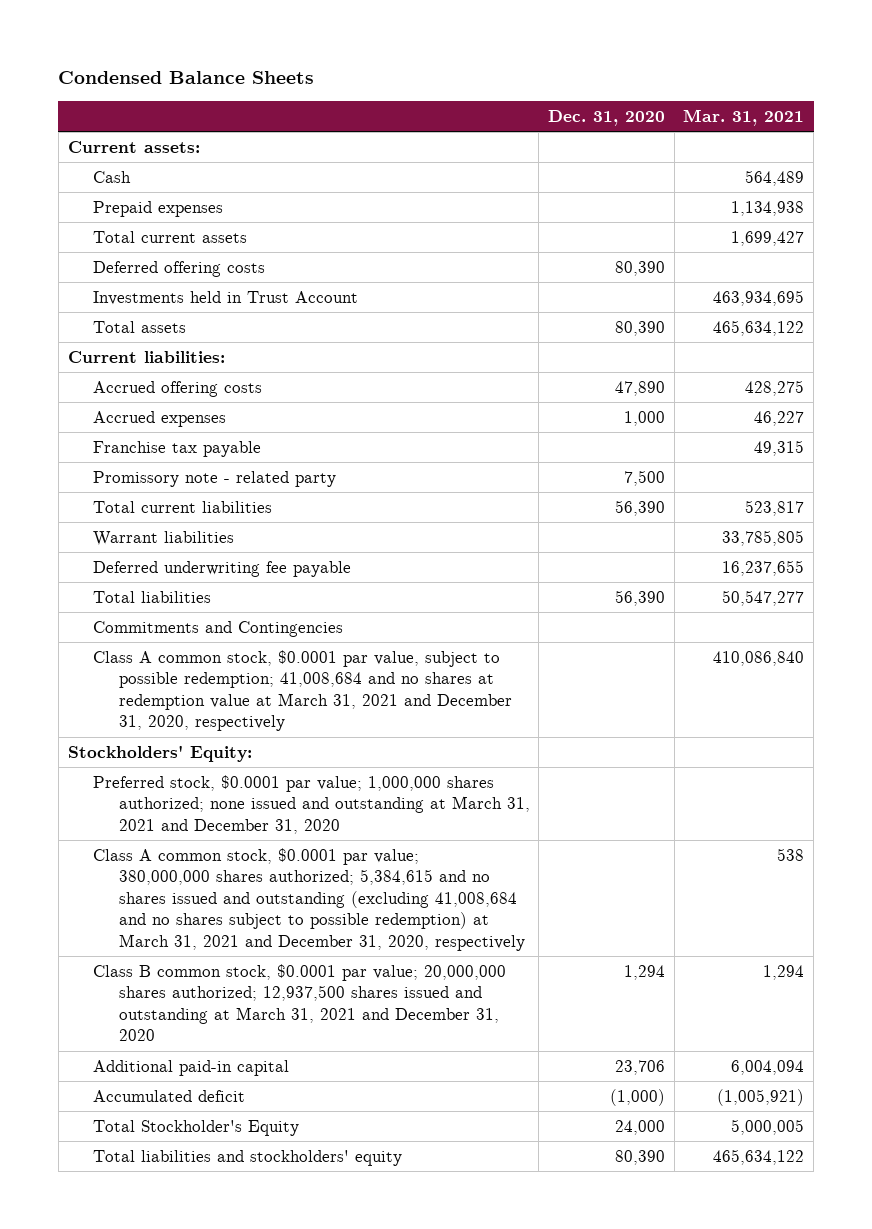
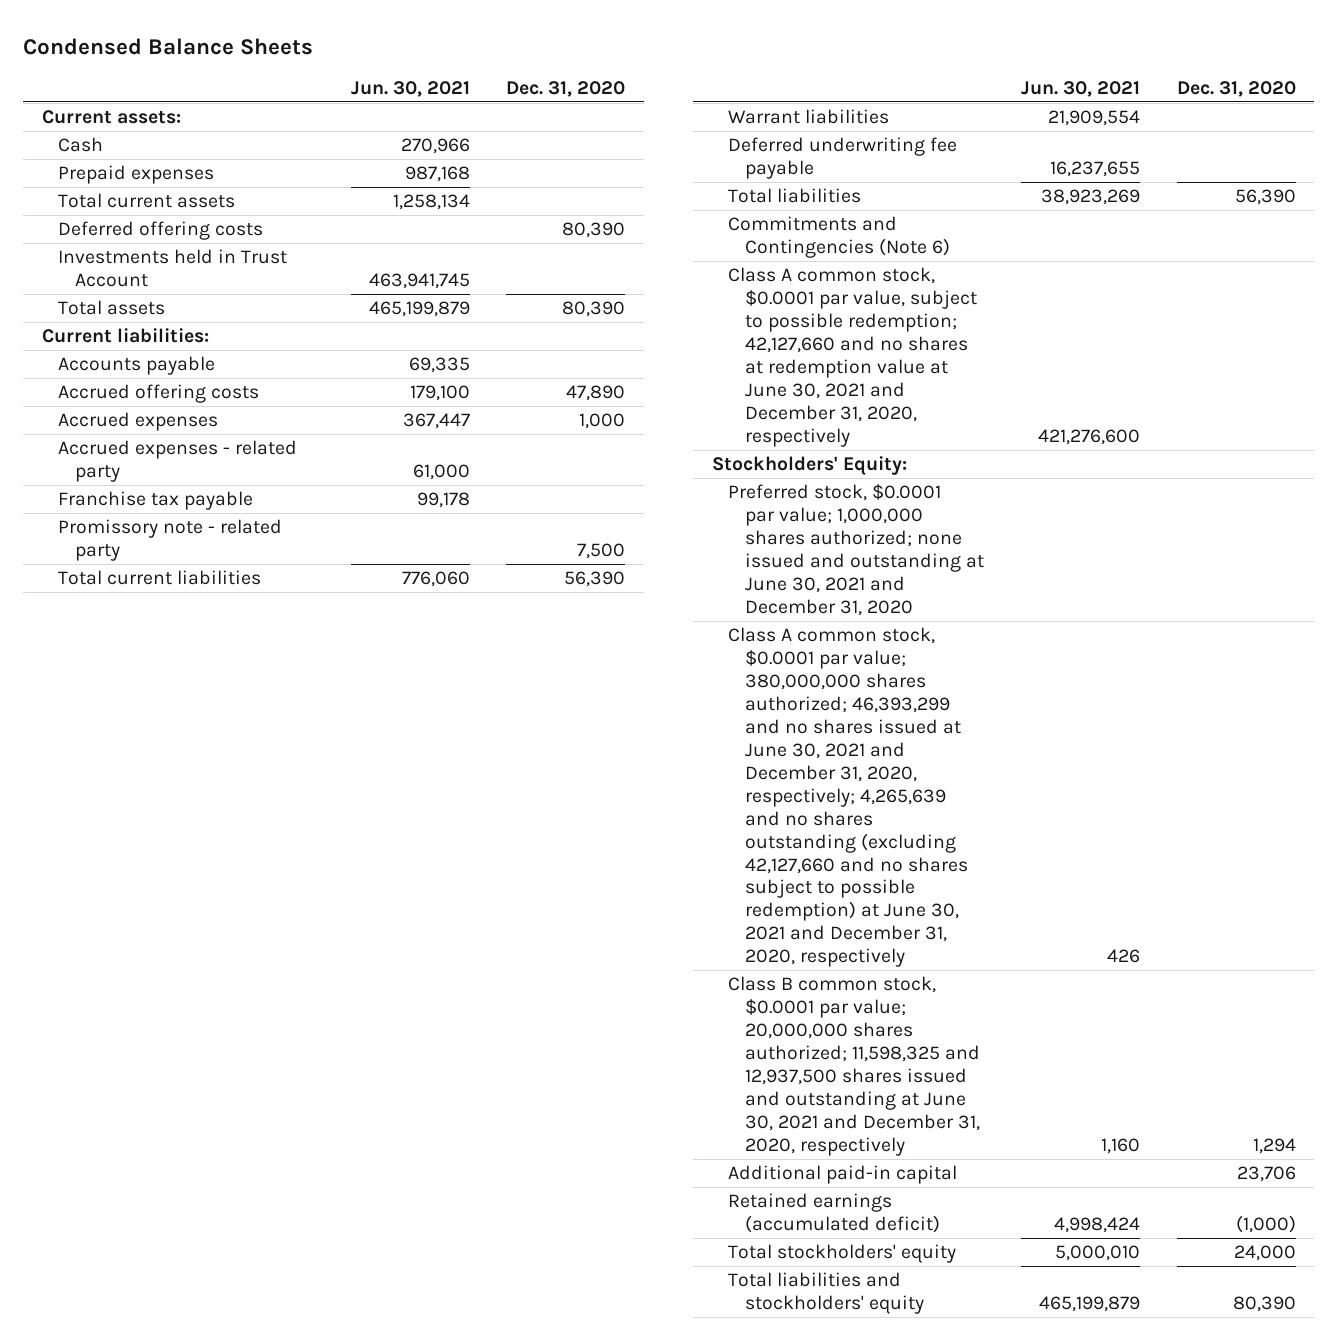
- | Dec. 31, 2020 | Mar. 31, 2021
+ | Jun. 30, 2021 | Dec. 31, 2020
+ Accounts payable | 69,335 |
+ Accrued expenses - related party | 61,000 |
- Commitments and Contingencies
- Class A common stock, $0.0001 par value, subject to possible redemption; 41,008,684 and no shares at redemption value at March 31, 2021 and December 31, 2020, respectively | | 410,086,840
+ Commitments and Contingencies (Note 6)
+ Class A common stock, $0.0001 par value, subject to possible redemption; 42,127,660 and no shares at redemption value at June 30, 2021 and December 31, 2020, respectively | 421,276,600 |
- Preferred stock, $0.0001 par value; 1,000,000 shares authorized; none issued and outstanding at March 31, 2021 and December 31, 2020
- Class A common stock, $0.0001 par value; 380,000,000 shares authorized; 5,384,615 and no shares issued and outstanding (excluding 41,008,684 and no shares subject to possible redemption) at March 31, 2021 and December 31, 2020, respectively | | 538
- Class B common stock, $0.0001 par value; 20,000,000 shares authorized; 12,937,500 shares issued and outstanding at March 31, 2021 and December 31, 2020 | 1,294 | 1,294
+ Preferred stock, $0.0001 par value; 1,000,000 shares authorized; none issued and outstanding at June 30, 2021 and December 31, 2020
+ Class A common stock, $0.0001 par value; 380,000,000 shares authorized; 46,393,299 and no shares issued at June 30, 2021 and December 31, 2020, respectively; 4,265,639 and no shares outstanding (excluding 42,127,660 and no shares subject to possible redemption) at June 30, 2021 and December 31, 2020, respectively | 426 |
+ Class B common stock, $0.0001 par value; 20,000,000 shares authorized; 11,598,325 and 12,937,500 shares issued and outstanding at June 30, 2021 and December 31, 2020, respectively | 1,160 | 1,294
- Accumulated deficit | (1,000) | (1,005,921)
- Total Stockholder's Equity | 24,000 | 5,000,005
+ Retained earnings (accumulated deficit) | 4,998,424 | (1,000)
+ Total stockholders' equity | 5,000,010 | 24,000

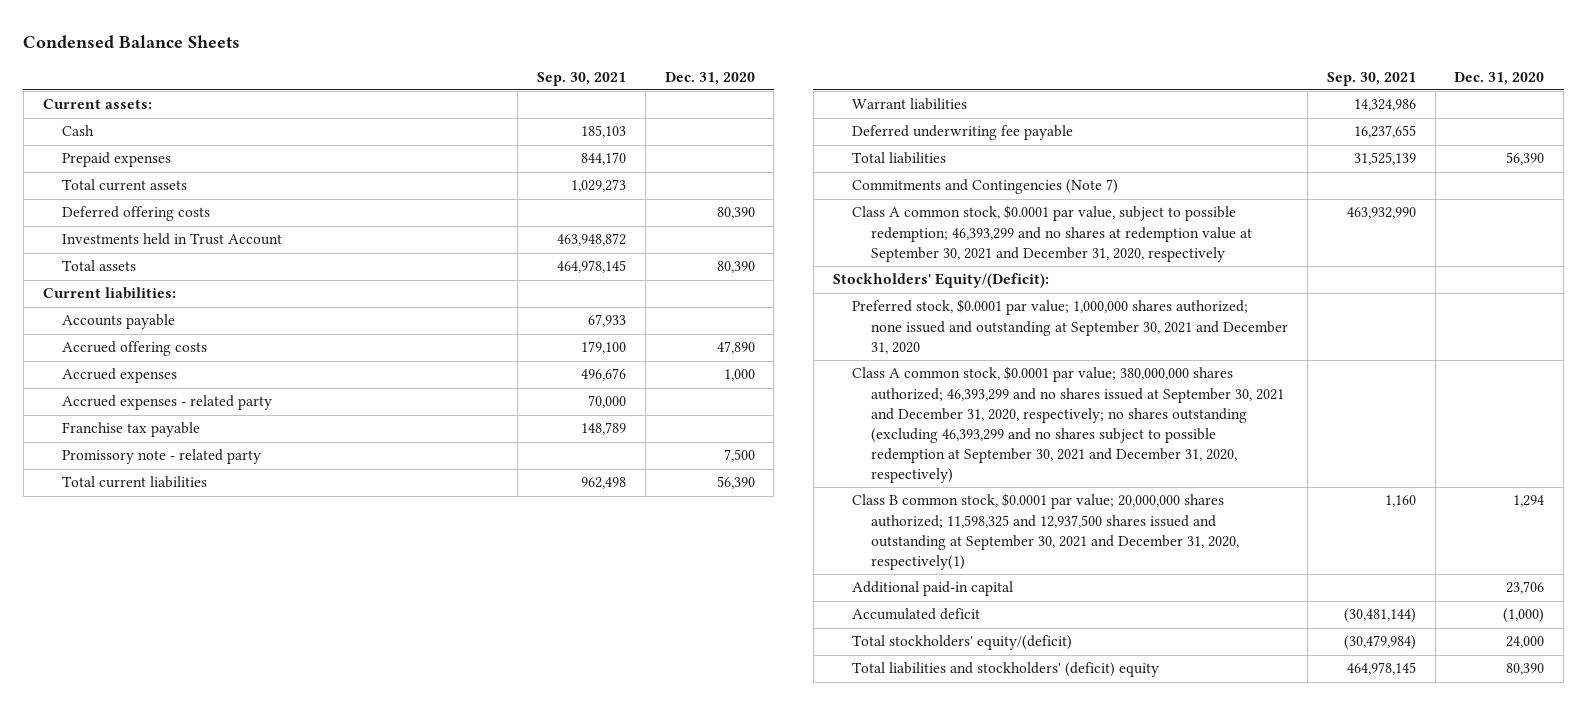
- | Jun. 30, 2021 | Dec. 31, 2020
+ | Sep. 30, 2021 | Dec. 31, 2020
- Commitments and Contingencies (Note 6)
- Class A common stock, $0.0001 par value, subject to possible redemption; 42,127,660 and no shares at redemption value at June 30, 2021 and December 31, 2020, respectively | 421,276,600 |
- Stockholders' Equity:
- Preferred stock, $0.0001 par value; 1,000,000 shares authorized; none issued and outstanding at June 30, 2021 and December 31, 2020
- Class A common stock, $0.0001 par value; 380,000,000 shares authorized; 46,393,299 and no shares issued at June 30, 2021 and December 31, 2020, respectively; 4,265,639 and no shares outstanding (excluding 42,127,660 and no shares subject to possible redemption) at June 30, 2021 and December 31, 2020, respectively | 426 |
- Class B common stock, $0.0001 par value; 20,000,000 shares authorized; 11,598,325 and 12,937,500 shares issued and outstanding at June 30, 2021 and December 31, 2020, respectively | 1,160 | 1,294
+ Commitments and Contingencies (Note 7)
+ Class A common stock, $0.0001 par value, subject to possible redemption; 46,393,299 and no shares at redemption value at September 30, 2021 and December 31, 2020, respectively | 463,932,990 |
+ Stockholders' Equity/(Deficit):
+ Preferred stock, $0.0001 par value; 1,000,000 shares authorized; none issued and outstanding at September 30, 2021 and December 31, 2020
+ Class A common stock, $0.0001 par value; 380,000,000 shares authorized; 46,393,299 and no shares issued at September 30, 2021 and December 31, 2020, respectively; no shares outstanding (excluding 46,393,299 and no shares subject to possible redemption at September 30, 2021 and December 31, 2020, respectively)
+ Class B common stock, $0.0001 par value; 20,000,000 shares authorized; 11,598,325 and 12,937,500 shares issued and outstanding at September 30, 2021 and December 31, 2020, respectively(1) | 1,160 | 1,294
- Retained earnings (accumulated deficit) | 4,998,424 | (1,000)
- Total stockholders' equity | 5,000,010 | 24,000
- Total liabilities and stockholders' equity | 465,199,879 | 80,390
+ Accumulated deficit | (30,481,144) | (1,000)
+ Total stockholders' equity/(deficit) | (30,479,984) | 24,000
+ Total liabilities and stockholders' (deficit) equity | 464,978,145 | 80,390

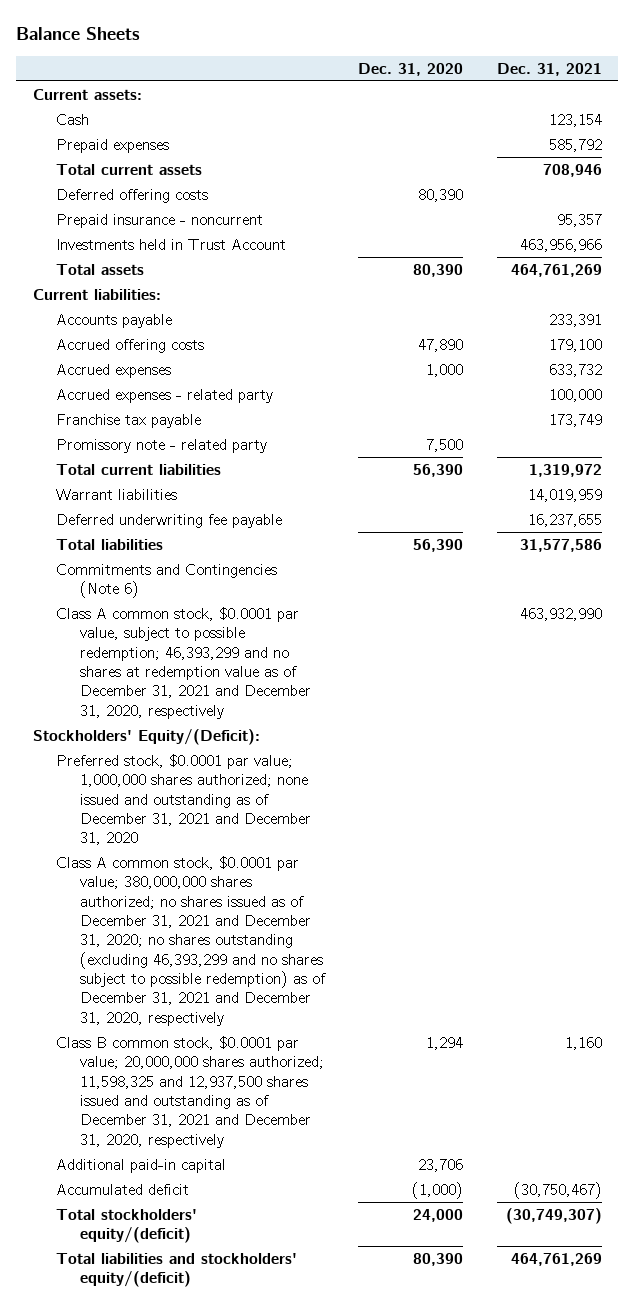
- Condensed Balance Sheets
+ Balance Sheets
- | Sep. 30, 2021 | Dec. 31, 2020
+ | Dec. 31, 2020 | Dec. 31, 2021
+ Prepaid insurance - noncurrent | | 95,357
- Commitments and Contingencies (Note 7)
- Class A common stock, $0.0001 par value, subject to possible redemption; 46,393,299 and no shares at redemption value at September 30, 2021 and December 31, 2020, respectively | 463,932,990 |
+ Commitments and Contingencies (Note 6)
+ Class A common stock, $0.0001 par value, subject to possible redemption; 46,393,299 and no shares at redemption value as of December 31, 2021 and December 31, 2020, respectively | | 463,932,990
- Preferred stock, $0.0001 par value; 1,000,000 shares authorized; none issued and outstanding at September 30, 2021 and December 31, 2020
- Class A common stock, $0.0001 par value; 380,000,000 shares authorized; 46,393,299 and no shares issued at September 30, 2021 and December 31, 2020, respectively; no shares outstanding (excluding 46,393,299 and no shares subject to possible redemption at September 30, 2021 and December 31, 2020, respectively)
- Class B common stock, $0.0001 par value; 20,000,000 shares authorized; 11,598,325 and 12,937,500 shares issued and outstanding at September 30, 2021 and December 31, 2020, respectively(1) | 1,160 | 1,294
+ Preferred stock, $0.0001 par value; 1,000,000 shares authorized; none issued and outstanding as of December 31, 2021 and December 31, 2020
+ Class A common stock, $0.0001 par value; 380,000,000 shares authorized; no shares issued as of December 31, 2021 and December 31, 2020; no shares outstanding (excluding 46,393,299 and no shares subject to possible redemption) as of December 31, 2021 and December 31, 2020, respectively
+ Class B common stock, $0.0001 par value; 20,000,000 shares authorized; 11,598,325 and 12,937,500 shares issued and outstanding as of December 31, 2021 and December 31, 2020, respectively | 1,294 | 1,160
- Total liabilities and stockholders' (deficit) equity | 464,978,145 | 80,390
+ Total liabilities and stockholders' equity/(deficit) | 80,390 | 464,761,269

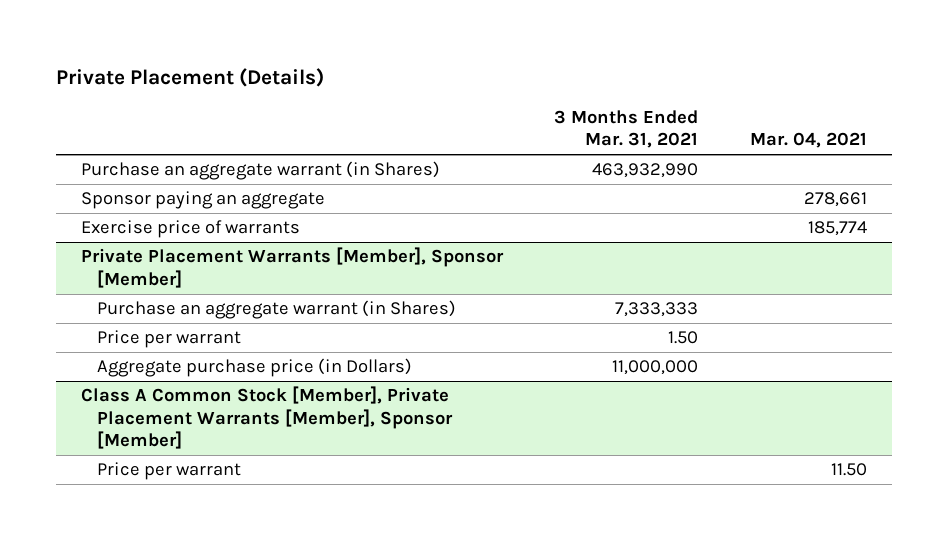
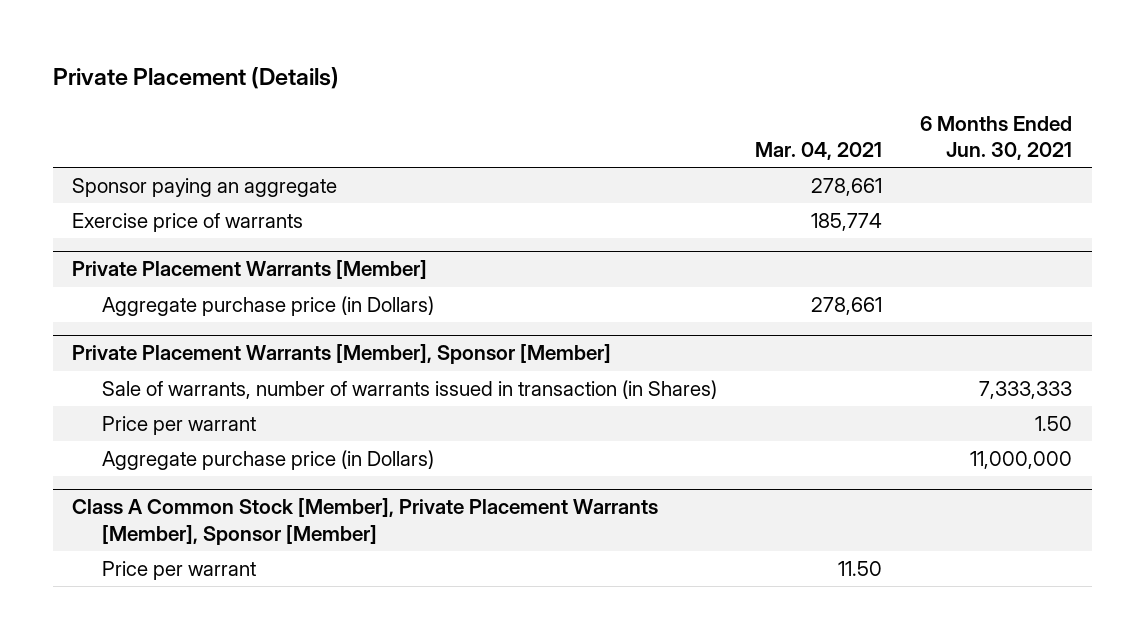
- | 3 Months Ended Mar. 31, 2021 | Mar. 04, 2021
+ | Mar. 04, 2021 | 6 Months Ended Jun. 30, 2021
- Purchase an aggregate warrant (in Shares) | 463,932,990 |
+ Private Placement Warrants [Member]
+ Aggregate purchase price (in Dollars) | 278,661 |
@ Private Placement Warrants [Member], Sponsor [Member]
- Purchase an aggregate warrant (in Shares) | 7,333,333 |
+ Sale of warrants, number of warrants issued in transaction (in Shares) | | 7,333,333

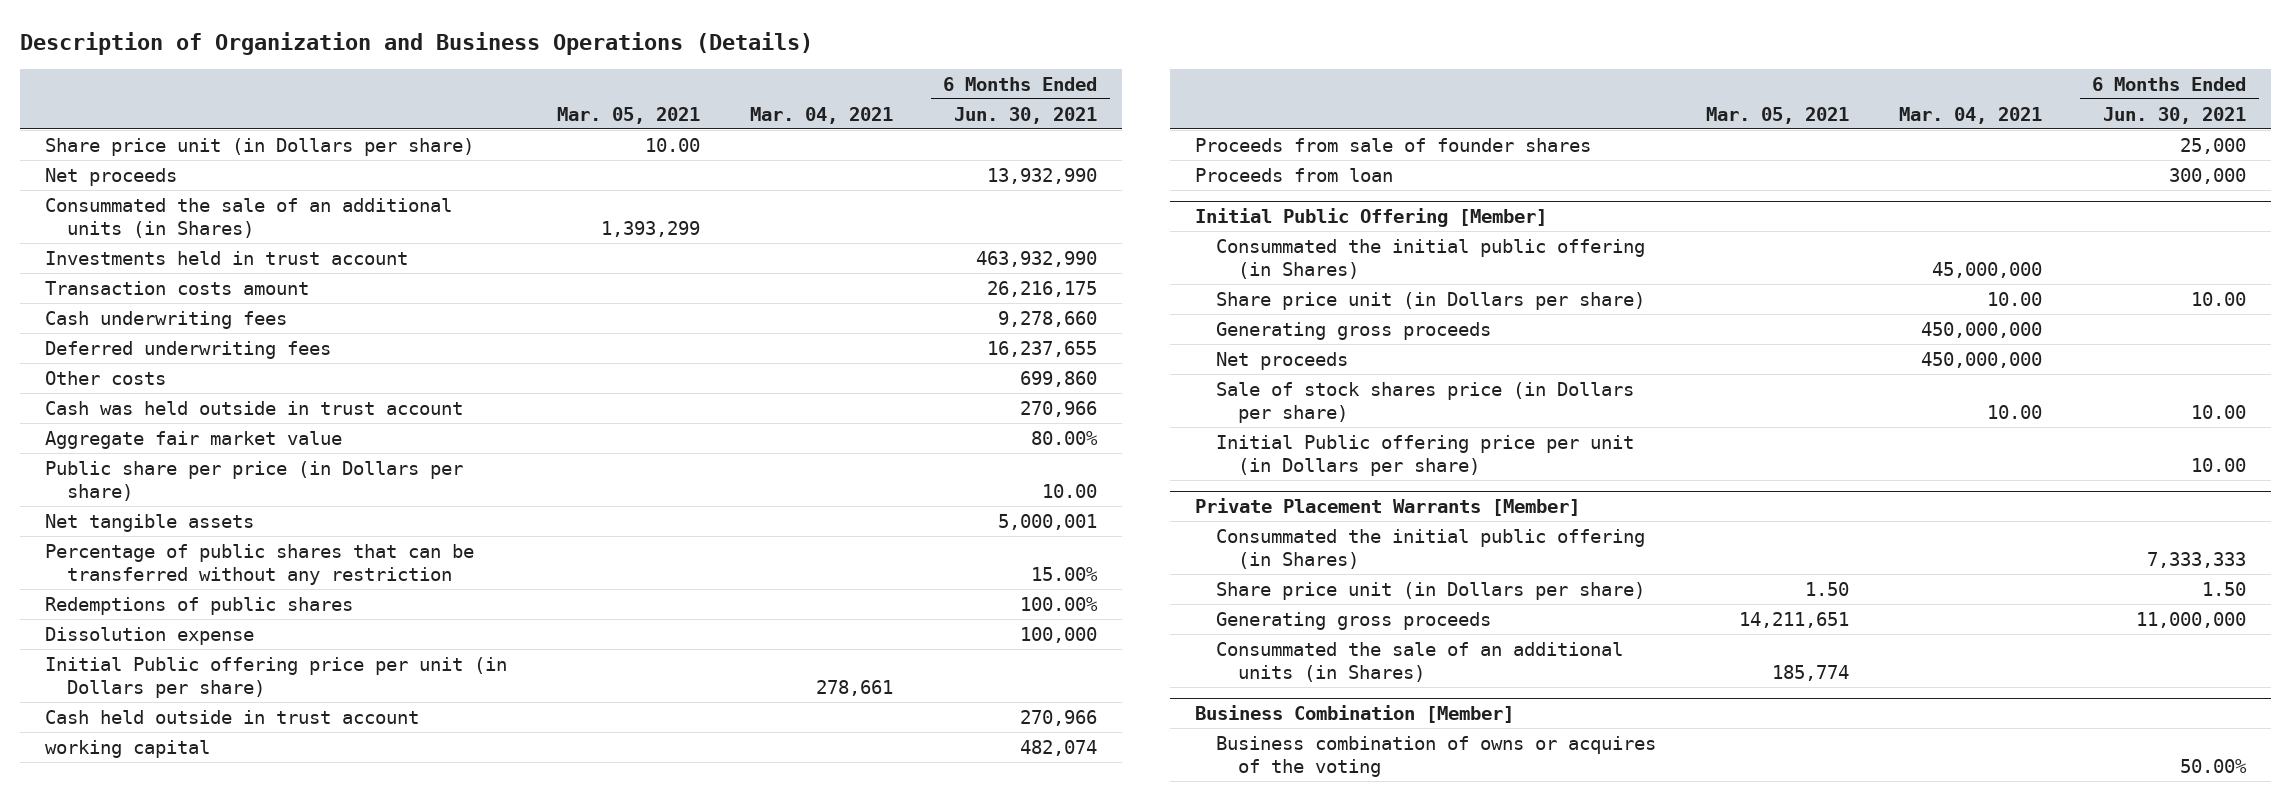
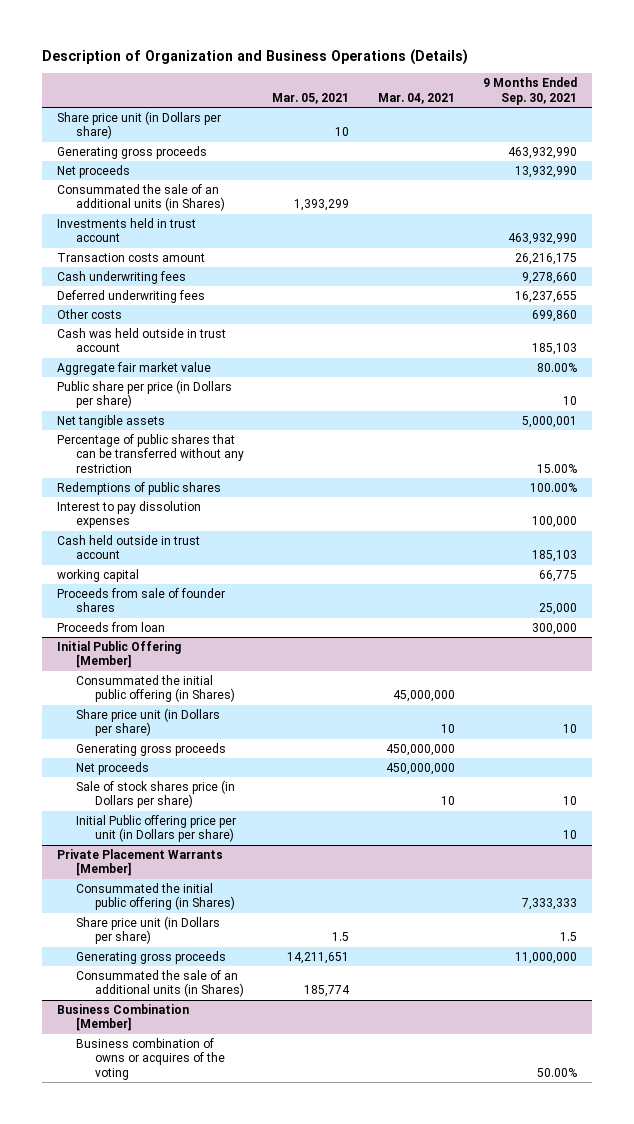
- | Mar. 05, 2021 | Mar. 04, 2021 | 6 Months Ended Jun. 30, 2021
+ | Mar. 05, 2021 | Mar. 04, 2021 | 9 Months Ended Sep. 30, 2021
- Share price unit (in Dollars per share) | 10.00 | |
+ Share price unit (in Dollars per share) | 10 | |
+ Generating gross proceeds | | | 463,932,990
- Dissolution expense | | | 100,000
- Initial Public offering price per unit (in Dollars per share) | | 278,661 |
+ Interest to pay dissolution expenses | | | 100,000
@ Initial Public Offering [Member]
- Share price unit (in Dollars per share) | | 10.00 | 10.00
+ Share price unit (in Dollars per share) | | 10 | 10
- Sale of stock shares price (in Dollars per share) | | 10.00 | 10.00
+ Sale of stock shares price (in Dollars per share) | | 10 | 10
@ Private Placement Warrants [Member]
- Share price unit (in Dollars per share) | 1.50 | | 1.50
+ Share price unit (in Dollars per share) | 1.5 | | 1.5

